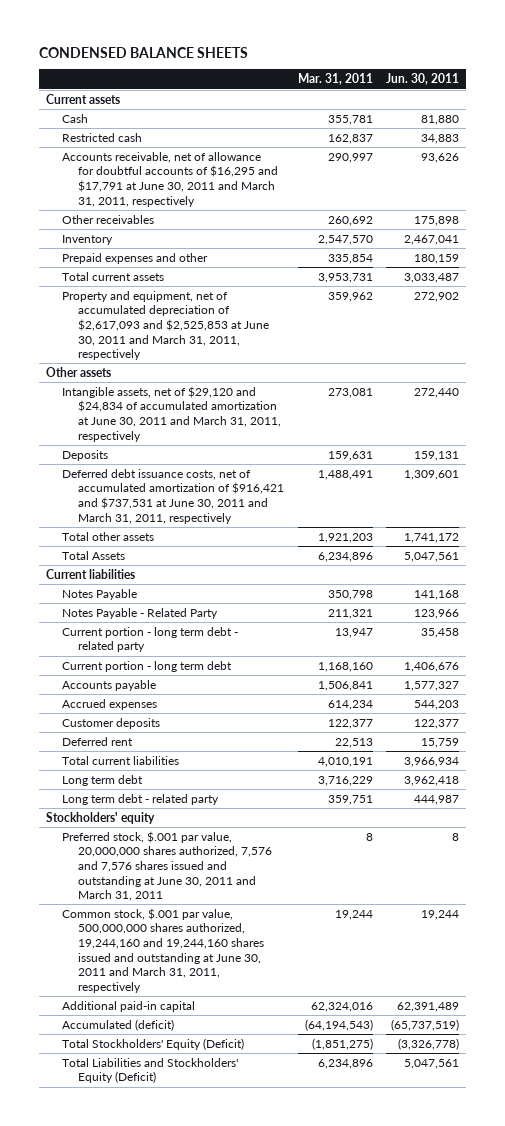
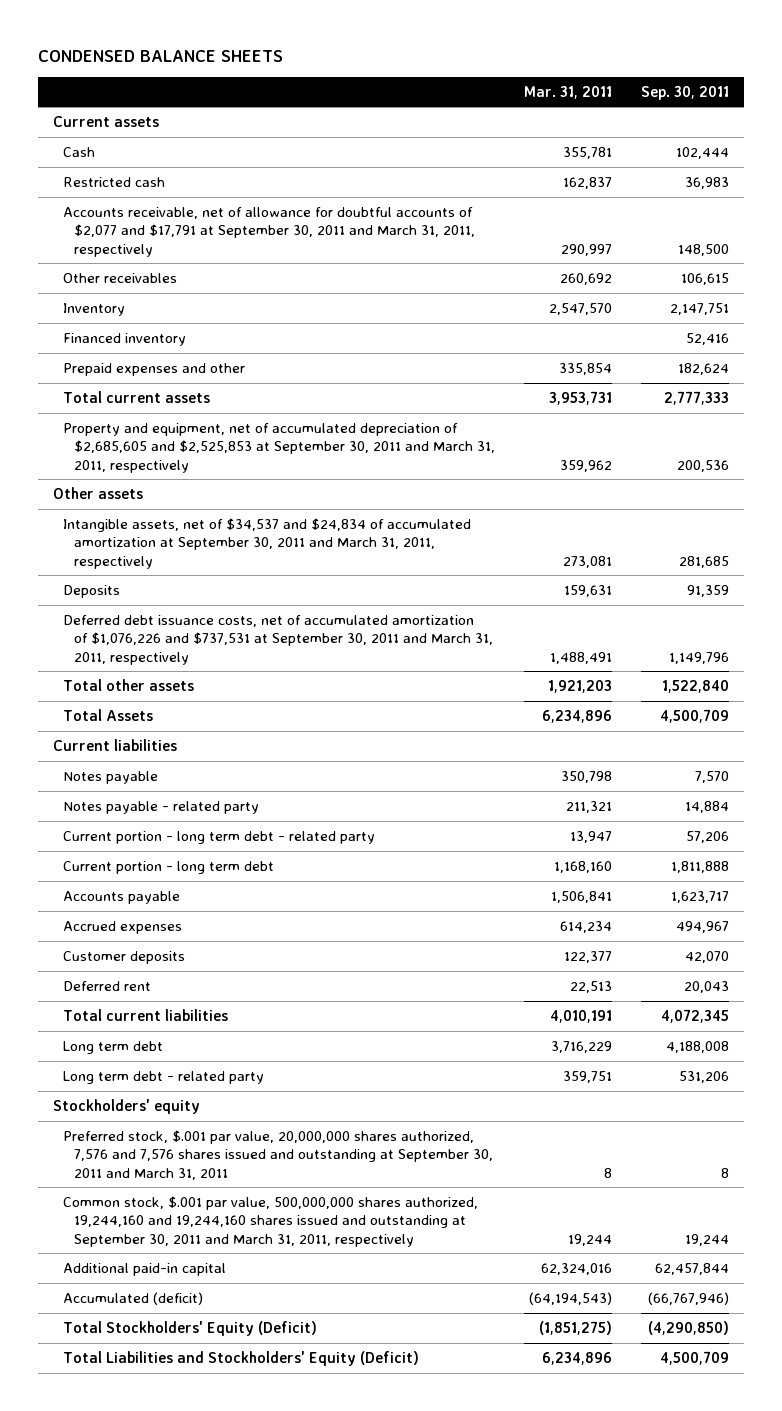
- | Mar. 31, 2011 | Jun. 30, 2011
+ | Mar. 31, 2011 | Sep. 30, 2011
- Accounts receivable, net of allowance for doubtful accounts of $16,295 and $17,791 at June 30, 2011 and March 31, 2011, respectively | 290,997 | 93,626
+ Accounts receivable, net of allowance for doubtful accounts of $2,077 and $17,791 at September 30, 2011 and March 31, 2011, respectively | 290,997 | 148,500
+ Financed inventory | | 52,416
- Property and equipment, net of accumulated depreciation of $2,617,093 and $2,525,853 at June 30, 2011 and March 31, 2011, respectively | 359,962 | 272,902
+ Property and equipment, net of accumulated depreciation of $2,685,605 and $2,525,853 at September 30, 2011 and March 31, 2011, respectively | 359,962 | 200,536
- Intangible assets, net of $29,120 and $24,834 of accumulated amortization at June 30, 2011 and March 31, 2011, respectively | 273,081 | 272,440
+ Intangible assets, net of $34,537 and $24,834 of accumulated amortization at September 30, 2011 and March 31, 2011, respectively | 273,081 | 281,685
- Deferred debt issuance costs, net of accumulated amortization of $916,421 and $737,531 at June 30, 2011 and March 31, 2011, respectively | 1,488,491 | 1,309,601
+ Deferred debt issuance costs, net of accumulated amortization of $1,076,226 and $737,531 at September 30, 2011 and March 31, 2011, respectively | 1,488,491 | 1,149,796
- Notes Payable | 350,798 | 141,168
- Notes Payable - Related Party | 211,321 | 123,966
+ Notes payable | 350,798 | 7,570
+ Notes payable - related party | 211,321 | 14,884
- Preferred stock, $.001 par value, 20,000,000 shares authorized, 7,576 and 7,576 shares issued and outstanding at June 30, 2011 and March 31, 2011 | 8 | 8
- Common stock, $.001 par value, 500,000,000 shares authorized, 19,244,160 and 19,244,160 shares issued and outstanding at June 30, 2011 and March 31, 2011, respectively | 19,244 | 19,244
+ Preferred stock, $.001 par value, 20,000,000 shares authorized, 7,576 and 7,576 shares issued and outstanding at September 30, 2011 and March 31, 2011 | 8 | 8
+ Common stock, $.001 par value, 500,000,000 shares authorized, 19,244,160 and 19,244,160 shares issued and outstanding at September 30, 2011 and March 31, 2011, respectively | 19,244 | 19,244

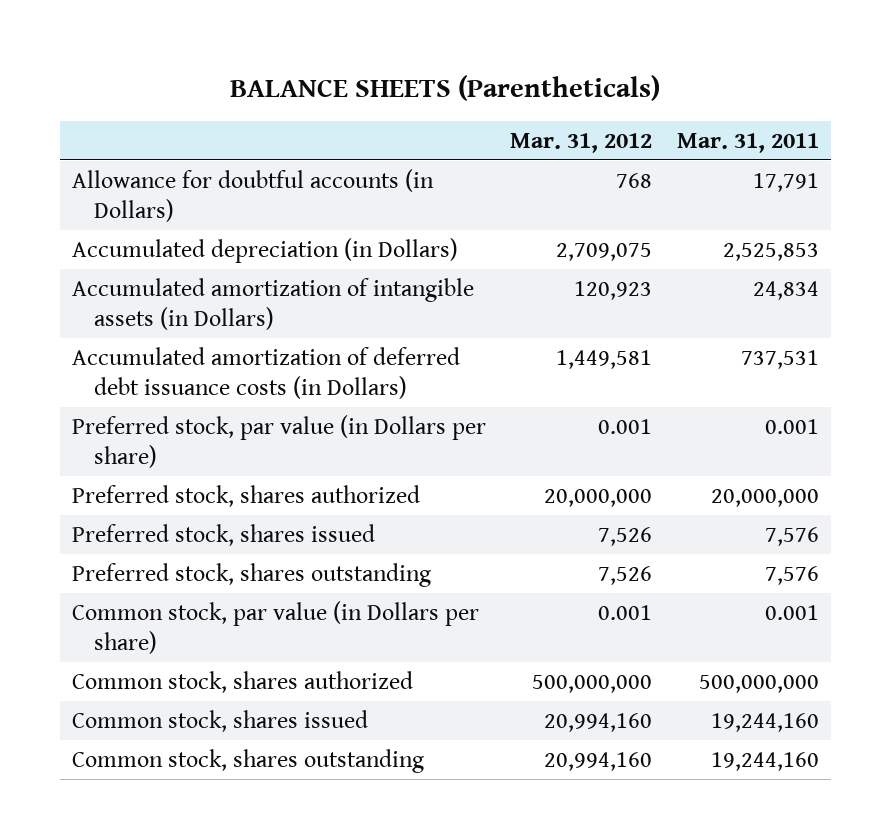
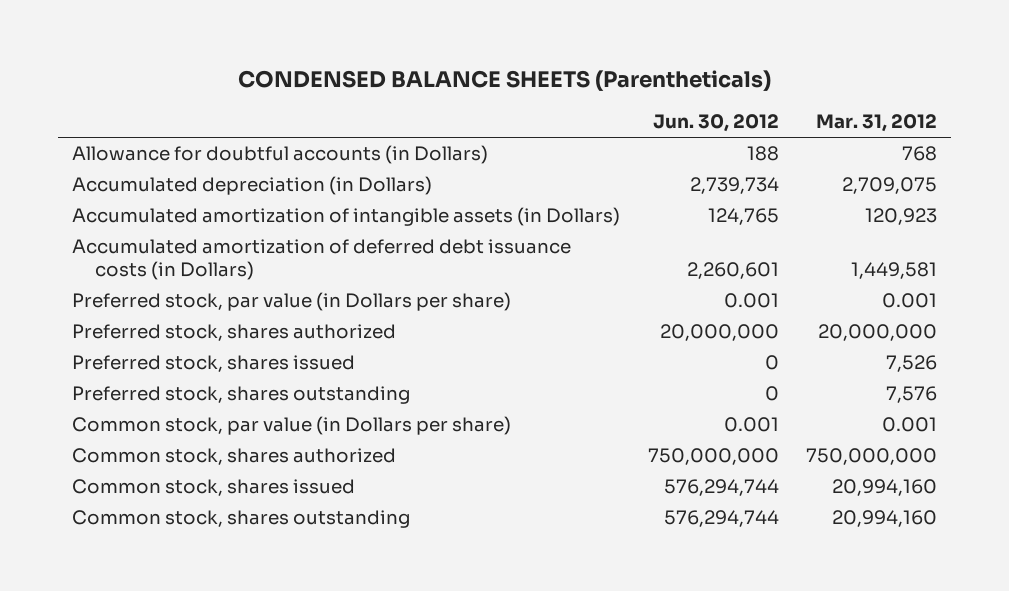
- BALANCE SHEETS (Parentheticals)
+ CONDENSED BALANCE SHEETS (Parentheticals)
- | Mar. 31, 2012 | Mar. 31, 2011
+ | Jun. 30, 2012 | Mar. 31, 2012
- Preferred stock, shares outstanding | 7,526 | 7,576
+ Preferred stock, shares outstanding | 0 | 7,576
- Common stock, shares authorized | 500,000,000 | 500,000,000
+ Common stock, shares authorized | 750,000,000 | 750,000,000

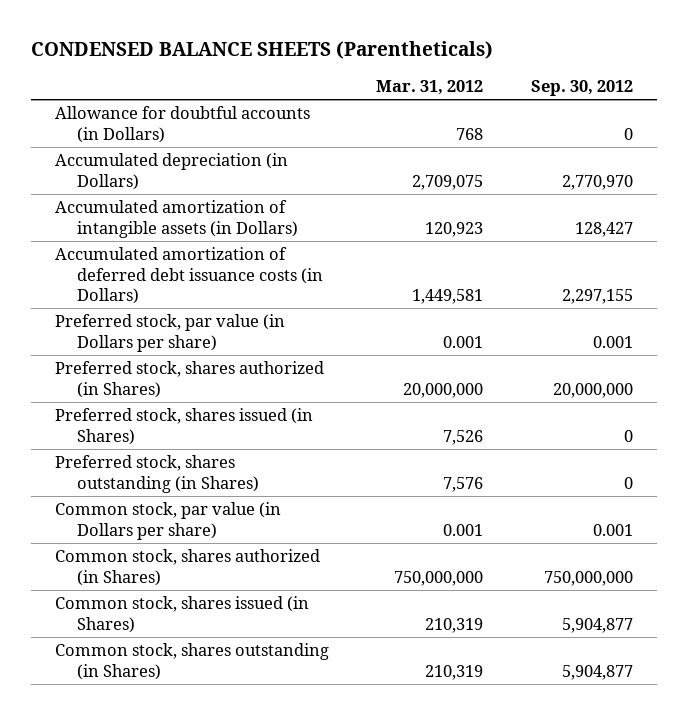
- | Jun. 30, 2012 | Mar. 31, 2012
+ | Mar. 31, 2012 | Sep. 30, 2012
- Preferred stock, shares authorized | 20,000,000 | 20,000,000
- Preferred stock, shares issued | 0 | 7,526
- Preferred stock, shares outstanding | 0 | 7,576
+ Preferred stock, shares authorized (in Shares) | 20,000,000 | 20,000,000
+ Preferred stock, shares issued (in Shares) | 7,526 | 0
+ Preferred stock, shares outstanding (in Shares) | 7,576 | 0
- Common stock, shares authorized | 750,000,000 | 750,000,000
- Common stock, shares issued | 576,294,744 | 20,994,160
- Common stock, shares outstanding | 576,294,744 | 20,994,160
+ Common stock, shares authorized (in Shares) | 750,000,000 | 750,000,000
+ Common stock, shares issued (in Shares) | 210,319 | 5,904,877
+ Common stock, shares outstanding (in Shares) | 210,319 | 5,904,877

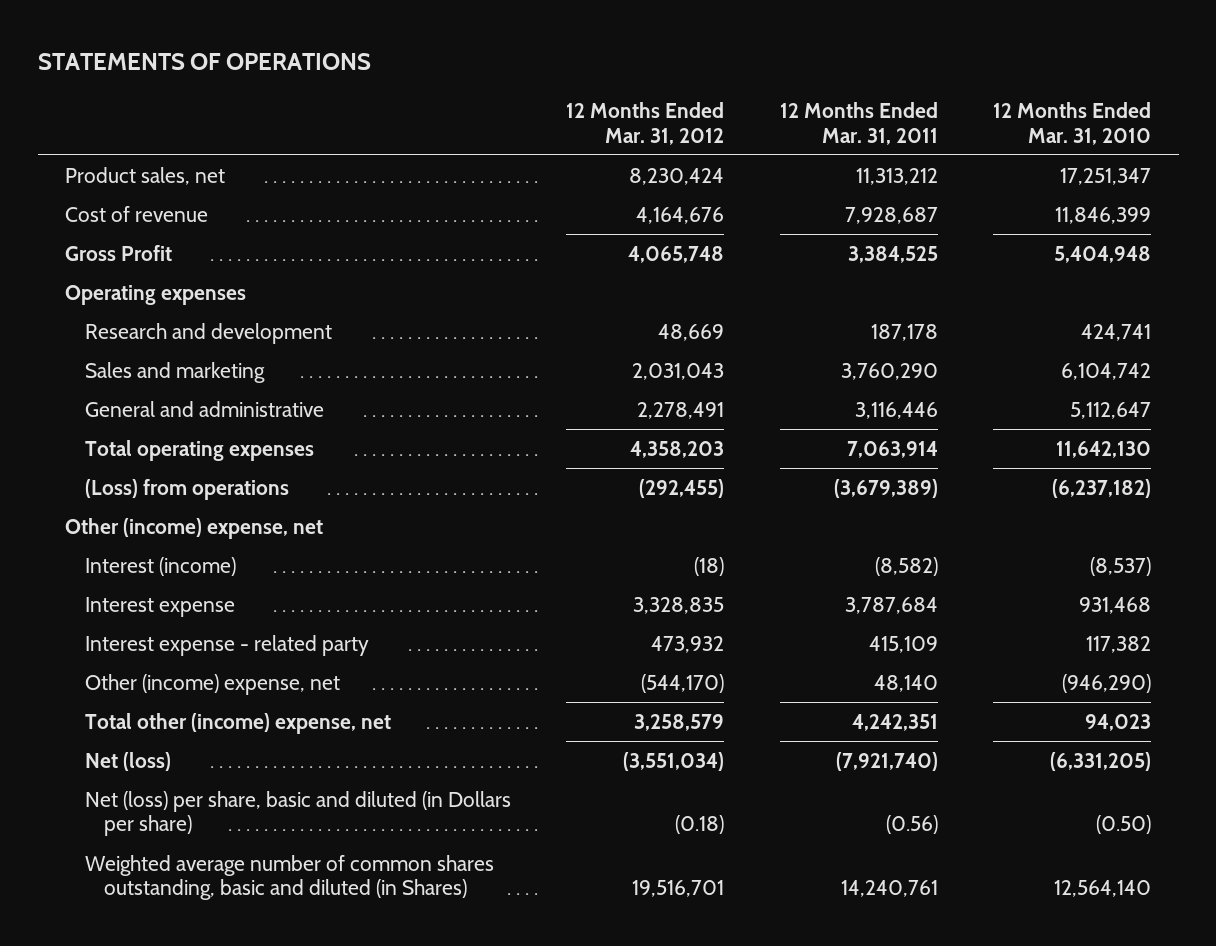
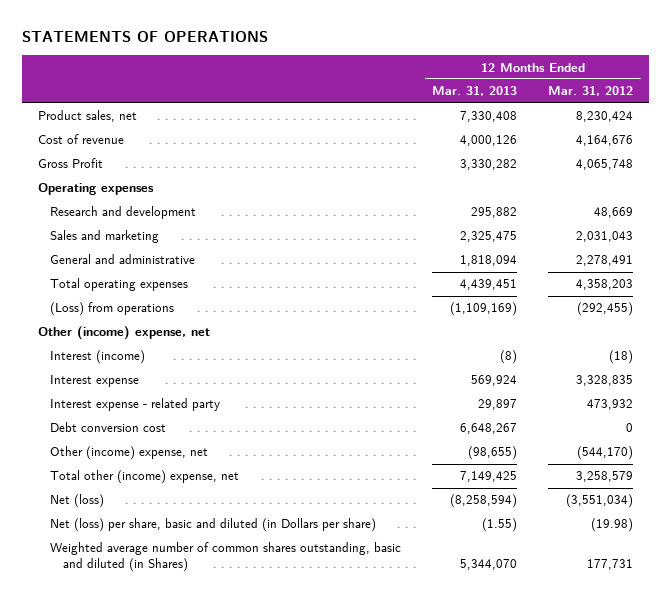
- | 12 Months Ended Mar. 31, 2012 | 12 Months Ended Mar. 31, 2011 | 12 Months Ended Mar. 31, 2010
+ | 12 Months Ended Mar. 31, 2013 | 12 Months Ended Mar. 31, 2012
+ Debt conversion cost | 6,648,267 | 0
- Net (loss) per share, basic and diluted (in Dollars per share) | (0.18) | (0.56) | (0.50)
- Weighted average number of common shares outstanding, basic and diluted (in Shares) | 19,516,701 | 14,240,761 | 12,564,140
+ Net (loss) per share, basic and diluted (in Dollars per share) | (1.55) | (19.98)
+ Weighted average number of common shares outstanding, basic and diluted (in Shares) | 5,344,070 | 177,731

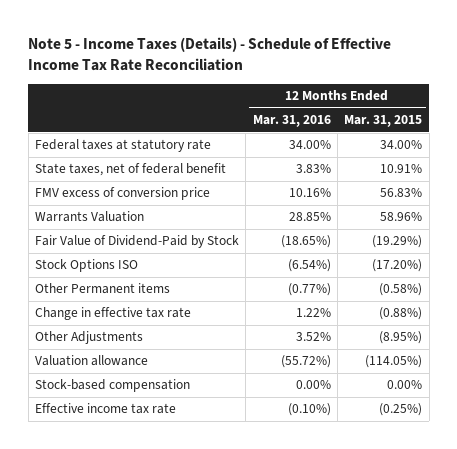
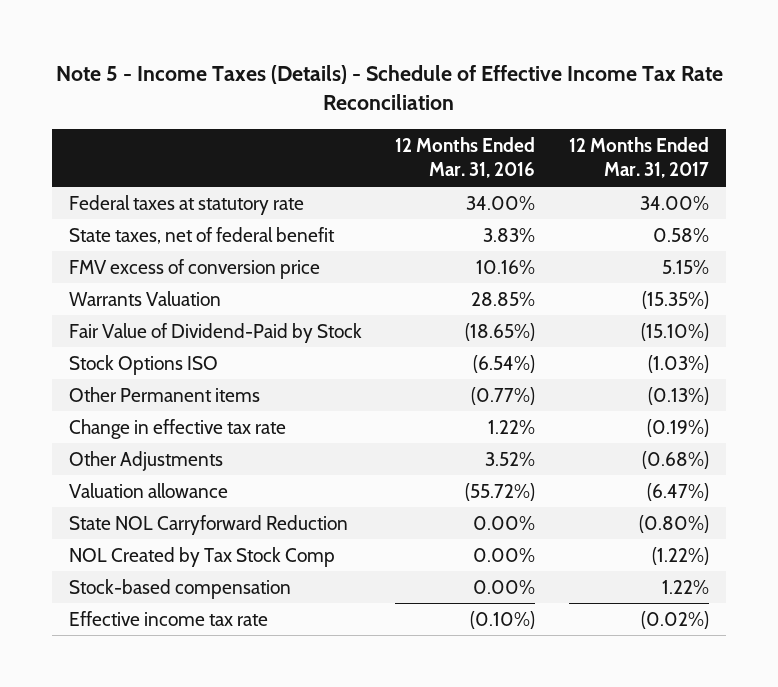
- | 12 Months Ended Mar. 31, 2016 | 12 Months Ended Mar. 31, 2015
+ | 12 Months Ended Mar. 31, 2016 | 12 Months Ended Mar. 31, 2017
+ State NOL Carryforward Reduction | 0.00% | (0.80%)
+ NOL Created by Tax Stock Comp | 0.00% | (1.22%)

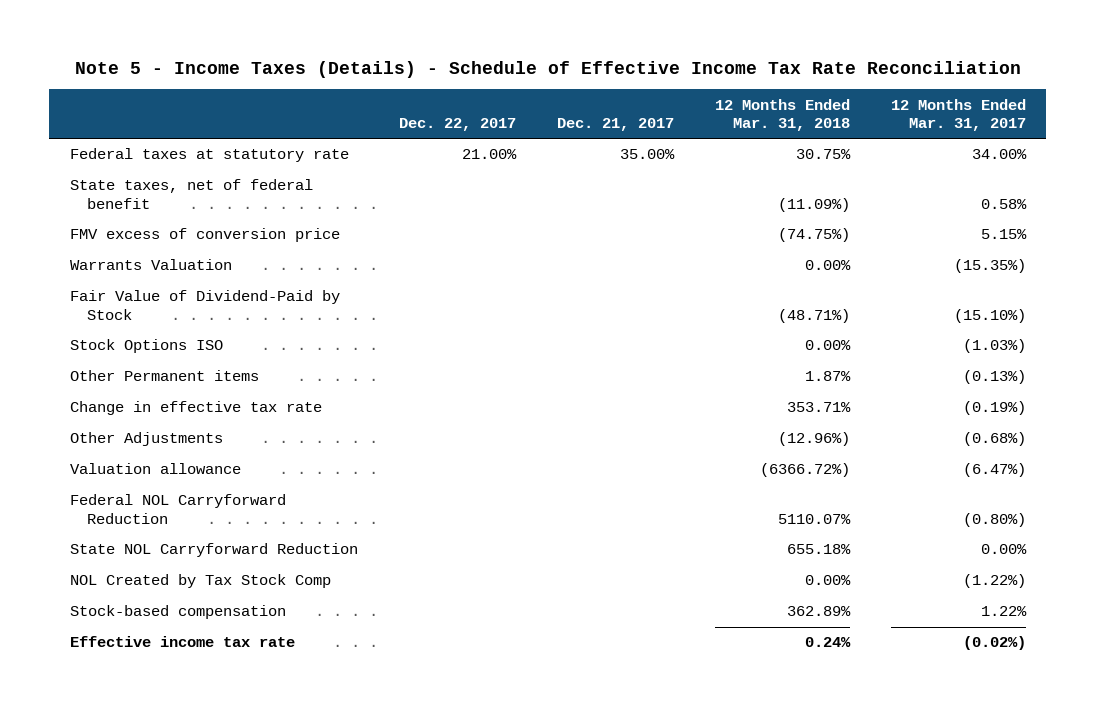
- | 12 Months Ended Mar. 31, 2016 | 12 Months Ended Mar. 31, 2017
+ | Dec. 22, 2017 | Dec. 21, 2017 | 12 Months Ended Mar. 31, 2018 | 12 Months Ended Mar. 31, 2017
- State NOL Carryforward Reduction | 0.00% | (0.80%)
+ Federal NOL Carryforward Reduction | | | 5110.07% | (0.80%)
+ State NOL Carryforward Reduction | | | 655.18% | 0.00%

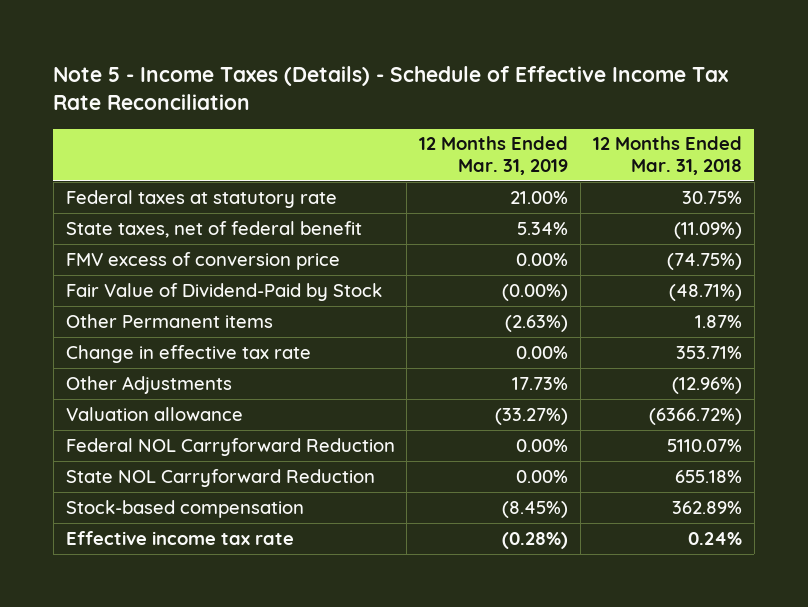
- | Dec. 22, 2017 | Dec. 21, 2017 | 12 Months Ended Mar. 31, 2018 | 12 Months Ended Mar. 31, 2017
+ | 12 Months Ended Mar. 31, 2019 | 12 Months Ended Mar. 31, 2018
- Warrants Valuation | | | 0.00% | (15.35%)
- Stock Options ISO | | | 0.00% | (1.03%)
- NOL Created by Tax Stock Comp | | | 0.00% | (1.22%)

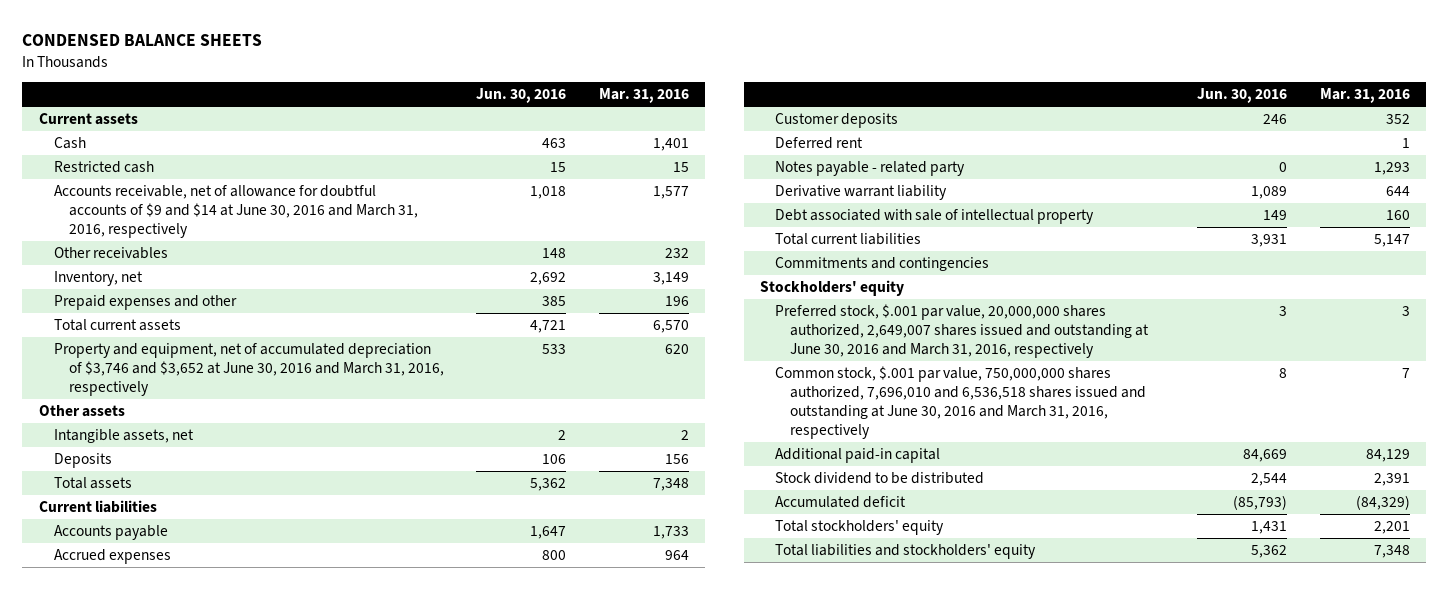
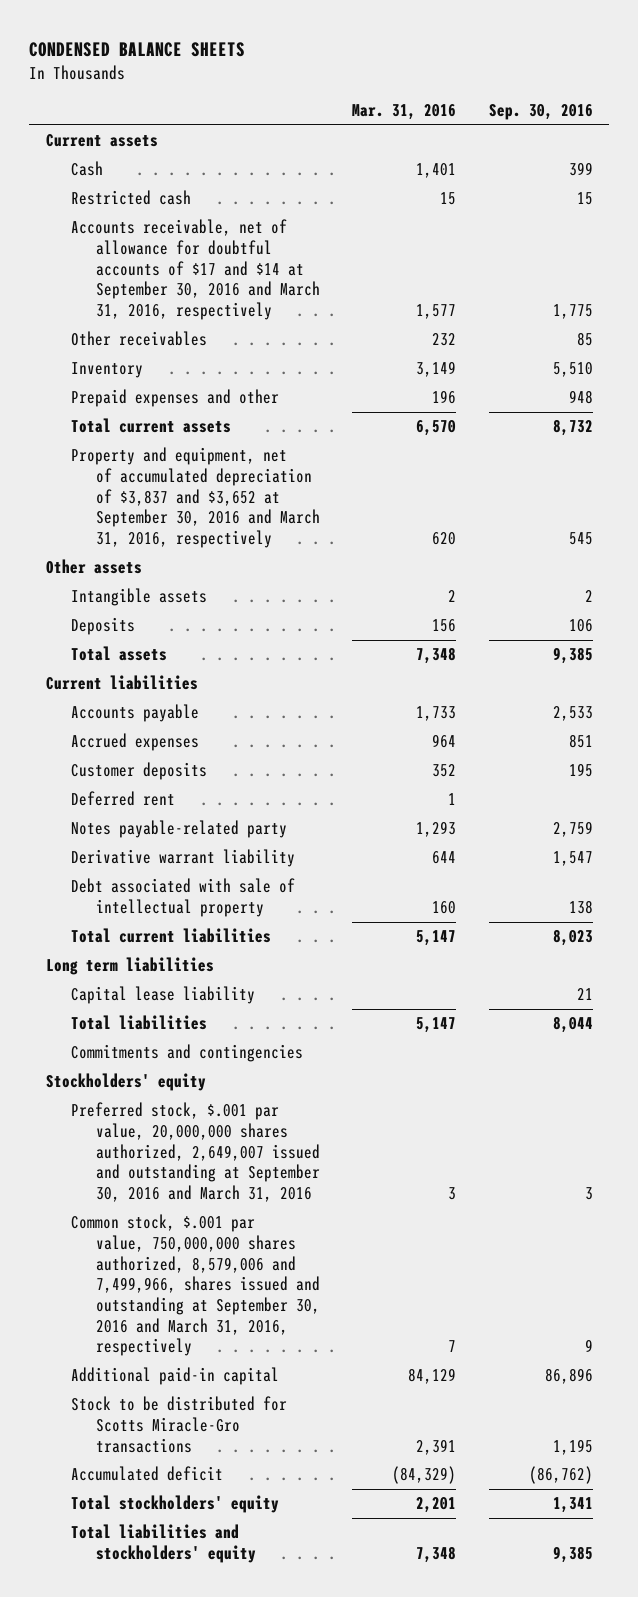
- | Jun. 30, 2016 | Mar. 31, 2016
+ | Mar. 31, 2016 | Sep. 30, 2016
- Accounts receivable, net of allowance for doubtful accounts of $9 and $14 at June 30, 2016 and March 31, 2016, respectively | 1,018 | 1,577
+ Accounts receivable, net of allowance for doubtful accounts of $17 and $14 at September 30, 2016 and March 31, 2016, respectively | 1,577 | 1,775
- Inventory, net | 2,692 | 3,149
+ Inventory | 3,149 | 5,510
- Property and equipment, net of accumulated depreciation of $3,746 and $3,652 at June 30, 2016 and March 31, 2016, respectively | 533 | 620
+ Property and equipment, net of accumulated depreciation of $3,837 and $3,652 at September 30, 2016 and March 31, 2016, respectively | 620 | 545
- Intangible assets, net | 2 | 2
+ Intangible assets | 2 | 2
- Notes payable - related party | 0 | 1,293
+ Notes payable-related party | 1,293 | 2,759
+ Long term liabilities
+ Capital lease liability | | 21
+ Total liabilities | 5,147 | 8,044
- Preferred stock, $.001 par value, 20,000,000 shares authorized, 2,649,007 shares issued and outstanding at June 30, 2016 and March 31, 2016, respectively | 3 | 3
- Common stock, $.001 par value, 750,000,000 shares authorized, 7,696,010 and 6,536,518 shares issued and outstanding at June 30, 2016 and March 31, 2016, respectively | 8 | 7
+ Preferred stock, $.001 par value, 20,000,000 shares authorized, 2,649,007 issued and outstanding at September 30, 2016 and March 31, 2016 | 3 | 3
+ Common stock, $.001 par value, 750,000,000 shares authorized, 8,579,006 and 7,499,966, shares issued and outstanding at September 30, 2016 and March 31, 2016, respectively | 7 | 9
- Stock dividend to be distributed | 2,544 | 2,391
+ Stock to be distributed for Scotts Miracle-Gro transactions | 2,391 | 1,195

